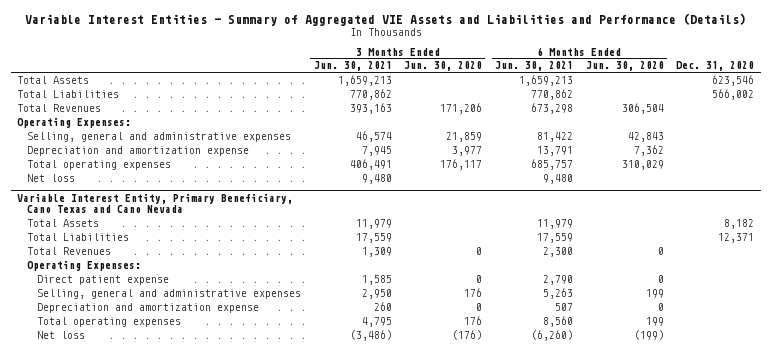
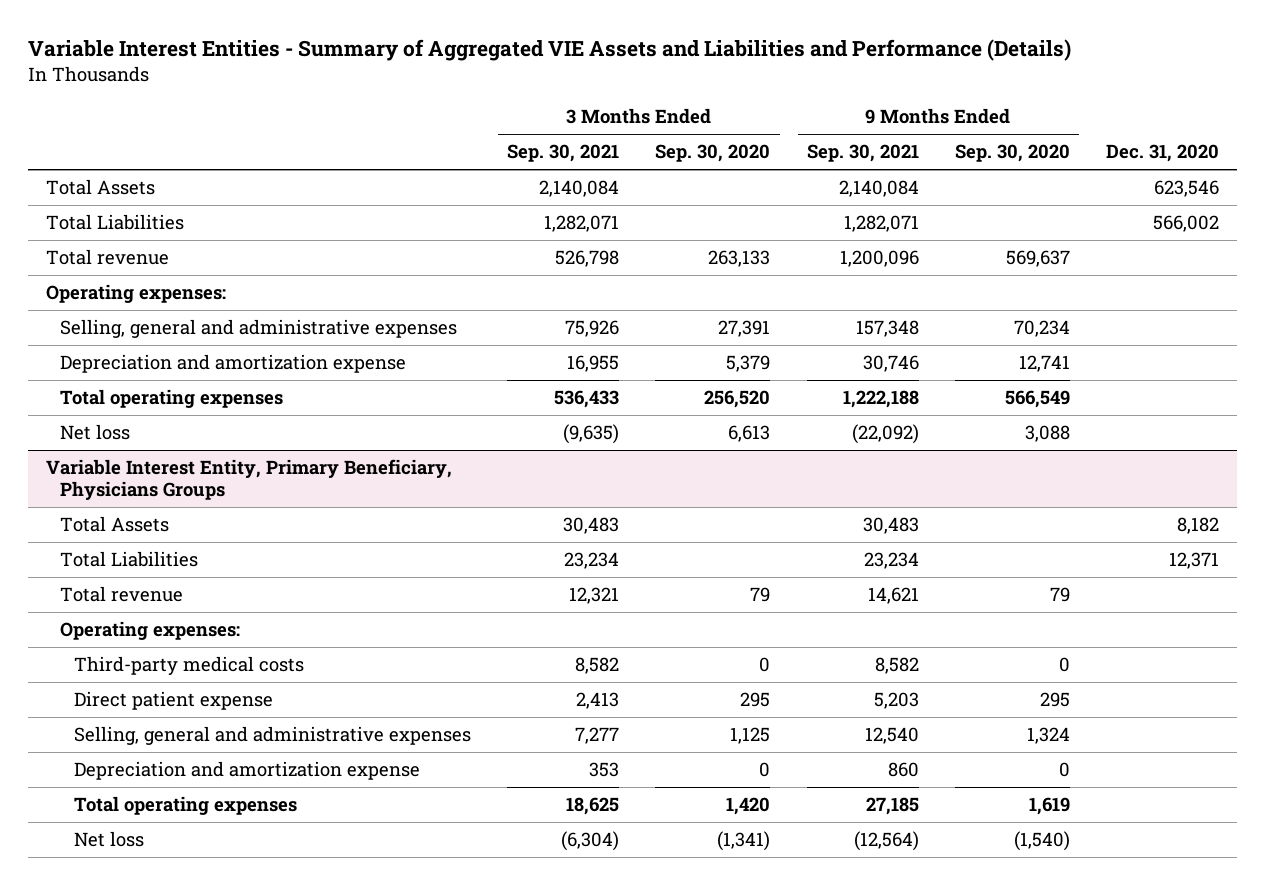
- | 3 Months Ended Jun. 30, 2021 | 3 Months Ended Jun. 30, 2020 | 6 Months Ended Jun. 30, 2021 | 6 Months Ended Jun. 30, 2020 | Dec. 31, 2020
+ | 3 Months Ended Sep. 30, 2021 | 3 Months Ended Sep. 30, 2020 | 9 Months Ended Sep. 30, 2021 | 9 Months Ended Sep. 30, 2020 | Dec. 31, 2020
- Total Revenues | 393,163 | 171,206 | 673,298 | 306,504 |
- Operating Expenses:
+ Total revenue | 526,798 | 263,133 | 1,200,096 | 569,637 |
+ Operating expenses:
- Variable Interest Entity, Primary Beneficiary, Cano Texas and Cano Nevada
+ Variable Interest Entity, Primary Beneficiary, Physicians Groups
- Total Revenues | 1,309 | 0 | 2,300 | 0 |
- Operating Expenses:
+ Total revenue | 12,321 | 79 | 14,621 | 79 |
+ Operating expenses:
+ Third-party medical costs | 8,582 | 0 | 8,582 | 0 |

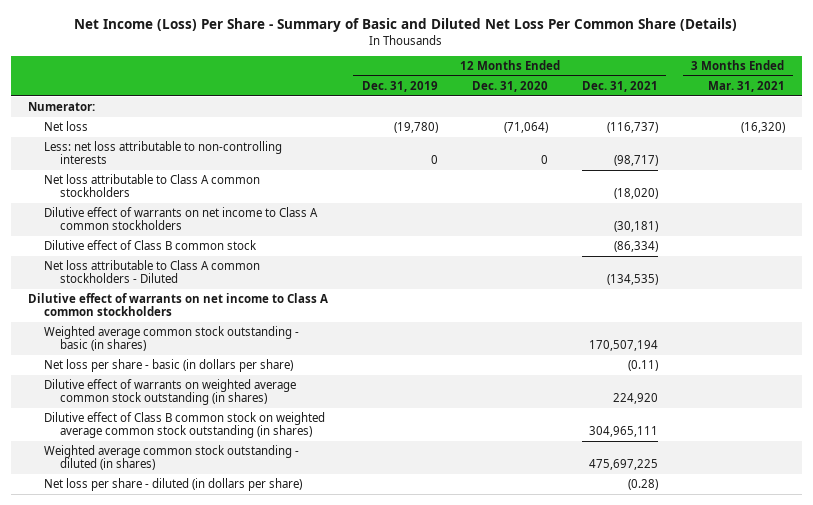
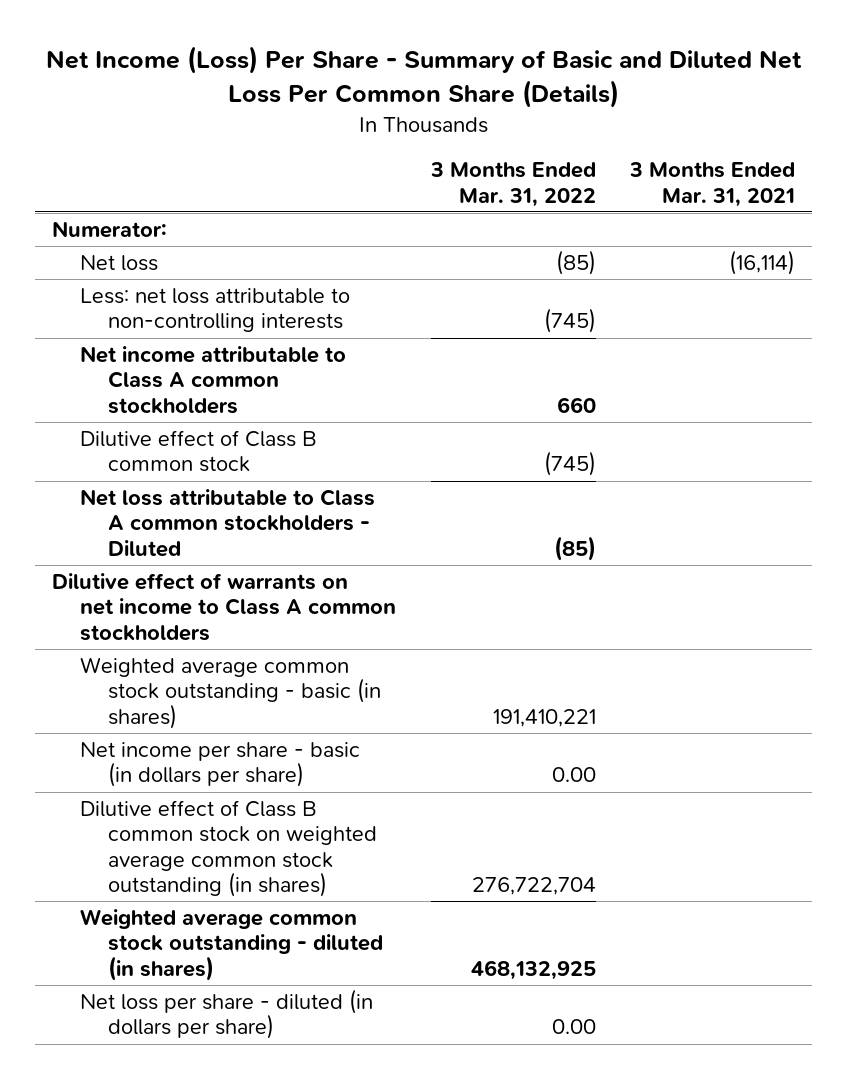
- | 12 Months Ended Dec. 31, 2019 | 12 Months Ended Dec. 31, 2020 | 12 Months Ended Dec. 31, 2021 | 3 Months Ended Mar. 31, 2021
+ | 3 Months Ended Mar. 31, 2022 | 3 Months Ended Mar. 31, 2021
- Net loss | (19,780) | (71,064) | (116,737) | (16,320)
+ Net loss | (85) | (16,114)
- Net loss attributable to Class A common stockholders | | | (18,020) |
- Dilutive effect of warrants on net income to Class A common stockholders | | | (30,181) |
+ Net income attributable to Class A common stockholders | 660 |
- Net loss per share - basic (in dollars per share) | | | (0.11) |
- Dilutive effect of warrants on weighted average common stock outstanding (in shares) | | | 224,920 |
+ Net income per share - basic (in dollars per share) | 0.00 |

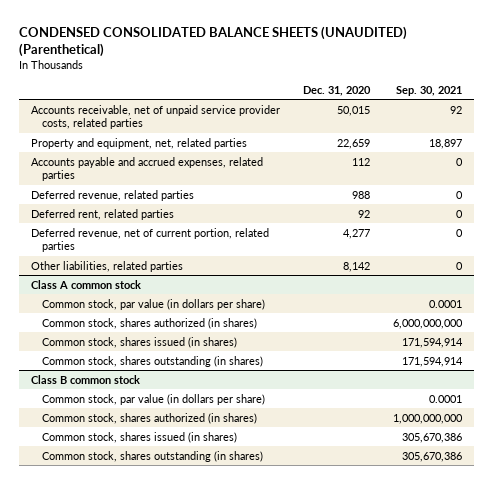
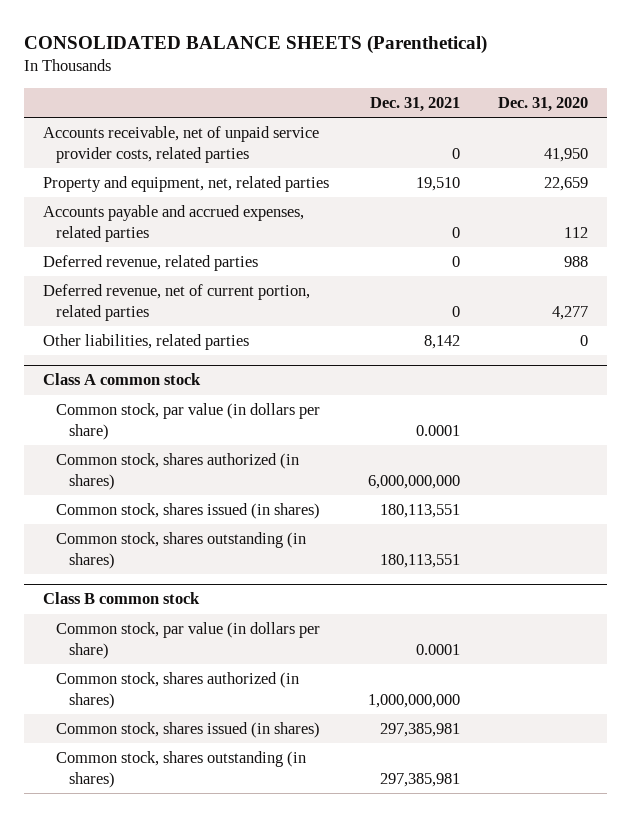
- CONDENSED CONSOLIDATED BALANCE SHEETS (UNAUDITED) (Parenthetical)
+ CONSOLIDATED BALANCE SHEETS (Parenthetical)
- | Dec. 31, 2020 | Sep. 30, 2021
+ | Dec. 31, 2021 | Dec. 31, 2020
- Accounts receivable, net of unpaid service provider costs, related parties | 50,015 | 92
+ Accounts receivable, net of unpaid service provider costs, related parties | 0 | 41,950
- Deferred rent, related parties | 92 | 0
- Other liabilities, related parties | 8,142 | 0
+ Other liabilities, related parties | 8,142 | 0

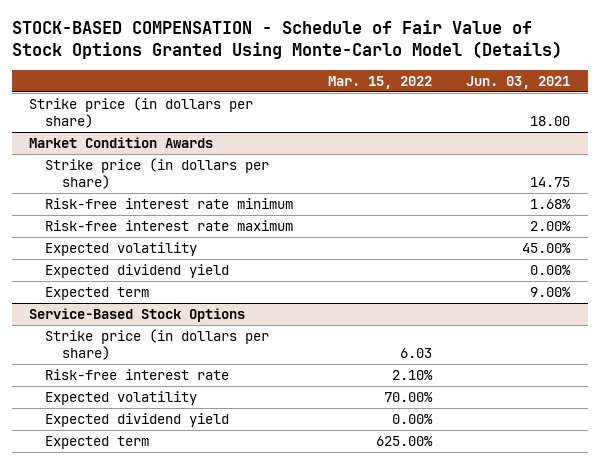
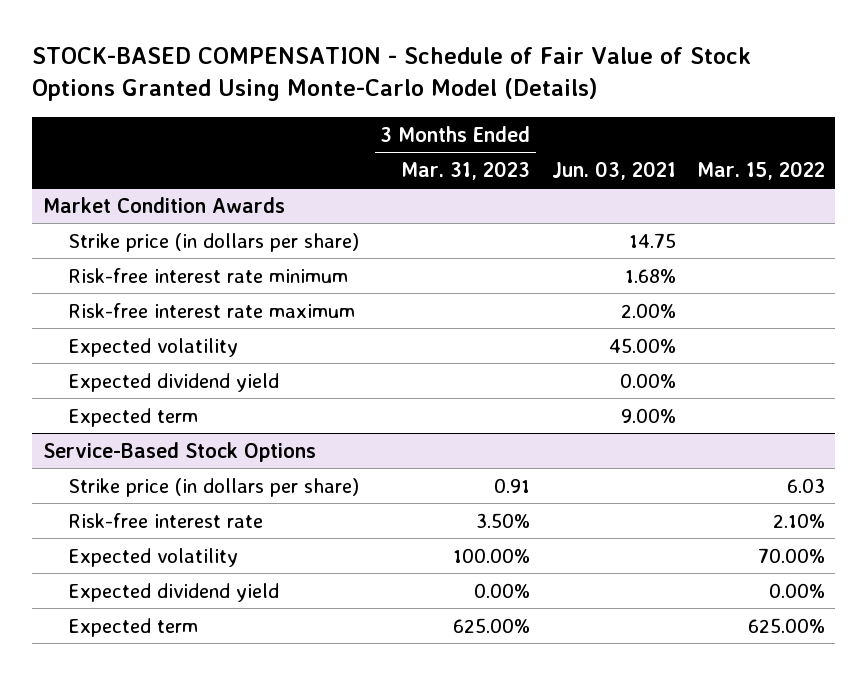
- | Mar. 15, 2022 | Jun. 03, 2021
+ | 3 Months Ended Mar. 31, 2023 | Jun. 03, 2021 | Mar. 15, 2022
- Strike price (in dollars per share) | | 18.00

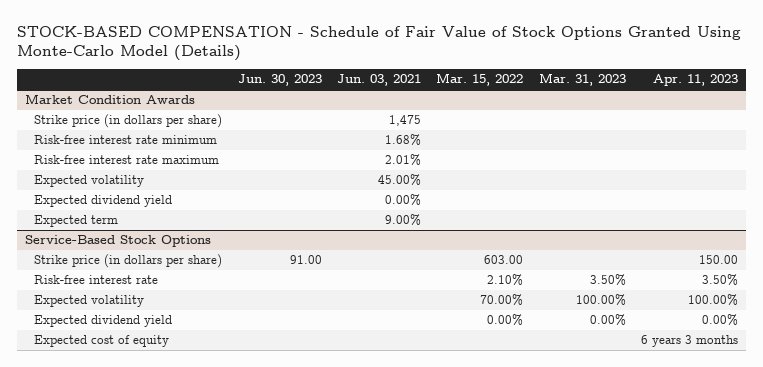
- | 3 Months Ended Mar. 31, 2023 | Jun. 03, 2021 | Mar. 15, 2022
+ | Jun. 30, 2023 | Jun. 03, 2021 | Mar. 15, 2022 | Mar. 31, 2023 | Apr. 11, 2023
@ Market Condition Awards
- Strike price (in dollars per share) | | 14.75 |
+ Strike price (in dollars per share) | | 1,475 | | |
- Risk-free interest rate maximum | | 2.00% |
+ Risk-free interest rate maximum | | 2.01% | | |
@ Service-Based Stock Options
- Strike price (in dollars per share) | 0.91 | | 6.03
+ Strike price (in dollars per share) | 91.00 | | 603.00 | | 150.00
- Expected term | 625.00% | | 625.00%
+ Expected cost of equity | | | | | 6 years 3 months

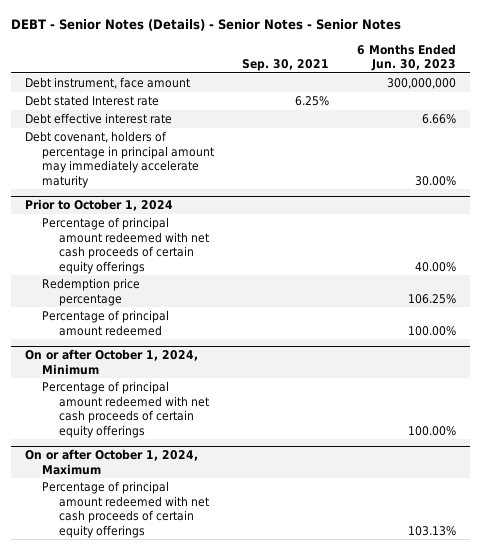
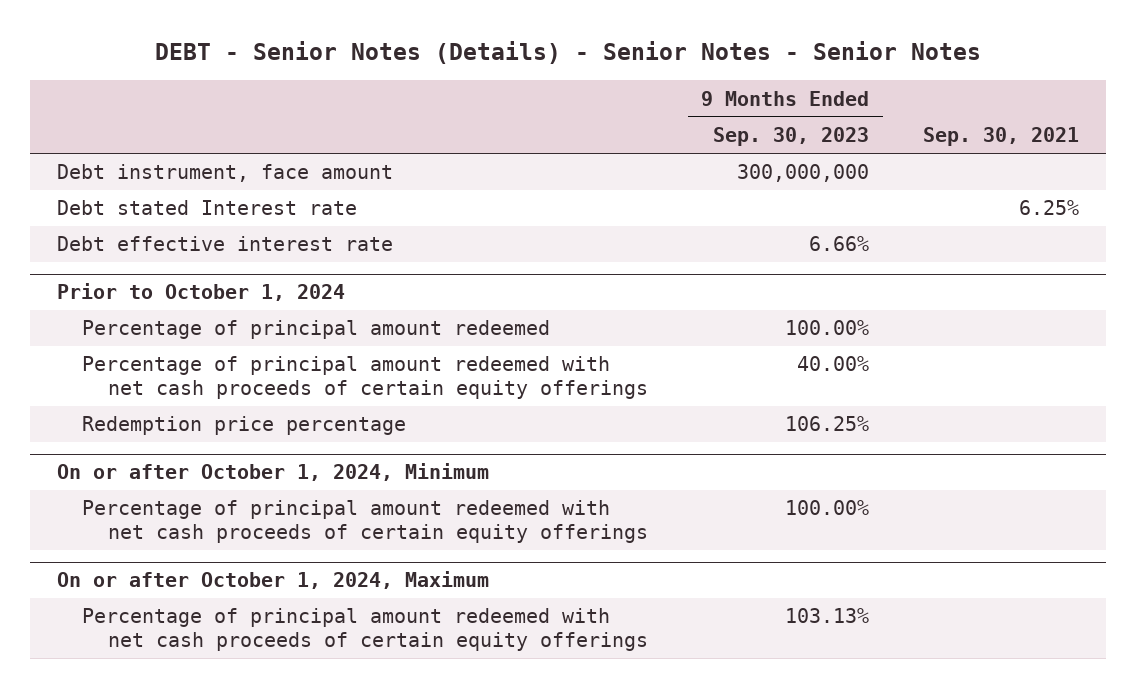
- | Sep. 30, 2021 | 6 Months Ended Jun. 30, 2023
+ | 9 Months Ended Sep. 30, 2023 | Sep. 30, 2021
- Debt covenant, holders of percentage in principal amount may immediately accelerate maturity | | 30.00%
@ Prior to October 1, 2024
moved up: Percentage of principal amount redeemed | 100.00% |

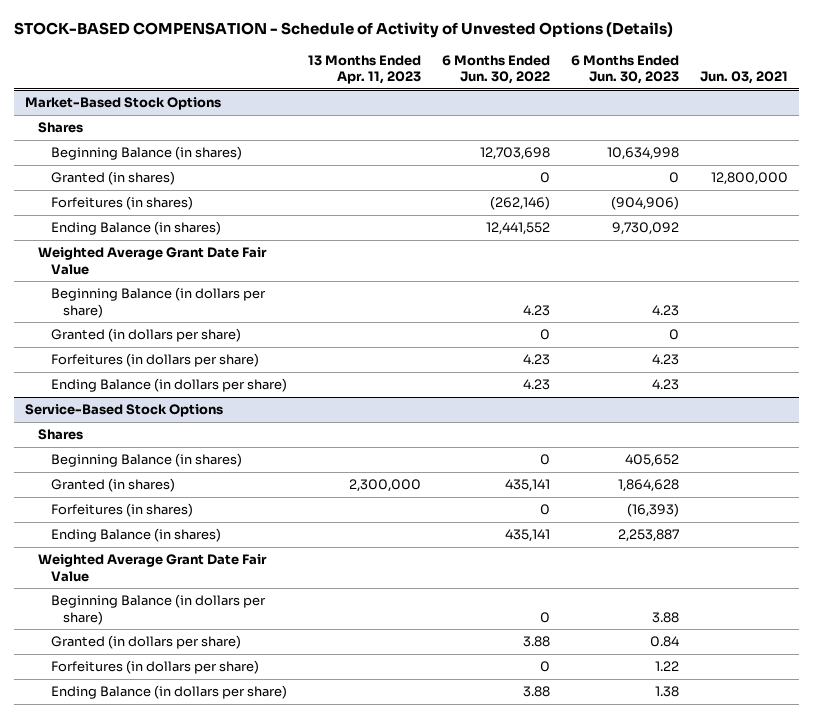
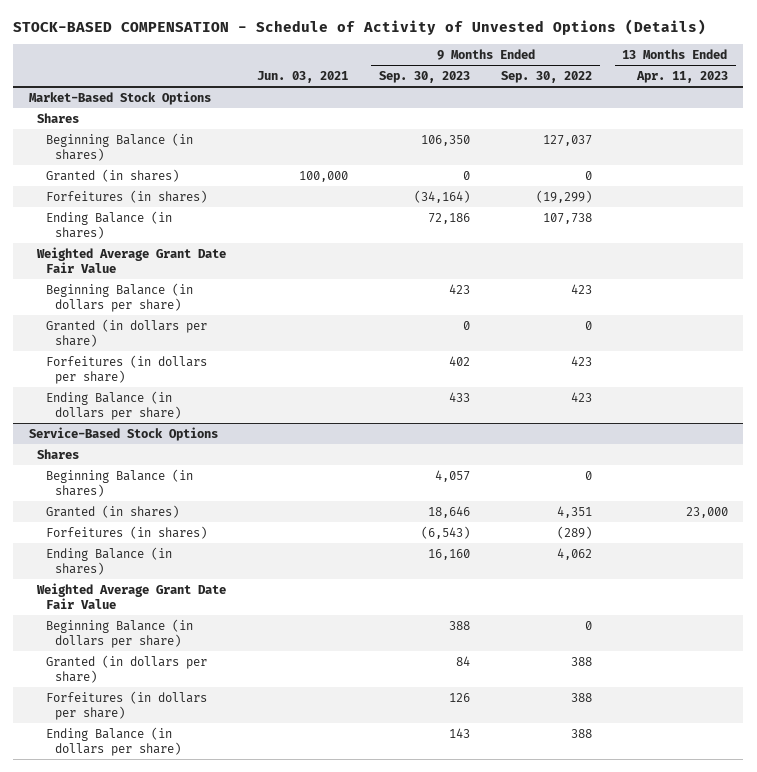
- | 13 Months Ended Apr. 11, 2023 | 6 Months Ended Jun. 30, 2022 | 6 Months Ended Jun. 30, 2023 | Jun. 03, 2021
+ | Jun. 03, 2021 | 9 Months Ended Sep. 30, 2023 | 9 Months Ended Sep. 30, 2022 | 13 Months Ended Apr. 11, 2023
@ Market-Based Stock Options
- Granted (in shares) | | 0 | 0 | 12,800,000
+ Granted (in shares) | 100,000 | 0 | 0 |
@ Service-Based Stock Options
- Granted (in shares) | 2,300,000 | 435,141 | 1,864,628 |
+ Granted (in shares) | | 18,646 | 4,351 | 23,000

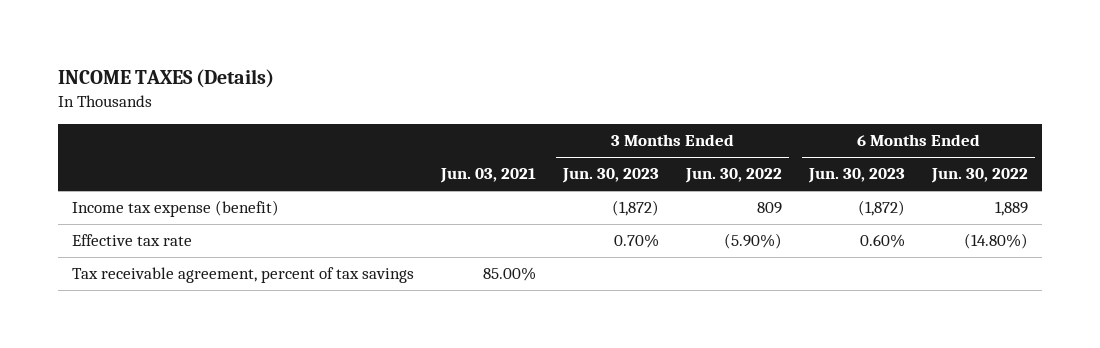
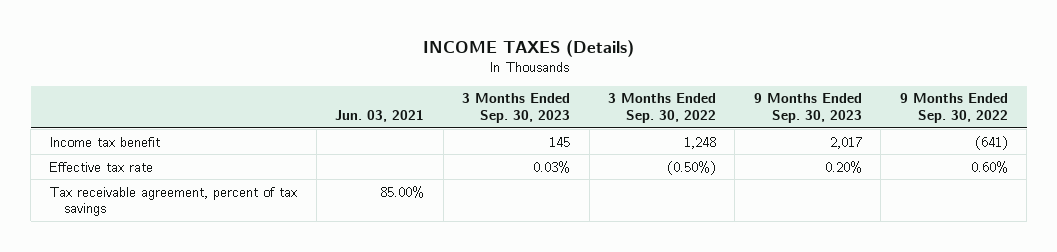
- | Jun. 03, 2021 | 3 Months Ended Jun. 30, 2023 | 3 Months Ended Jun. 30, 2022 | 6 Months Ended Jun. 30, 2023 | 6 Months Ended Jun. 30, 2022
+ | Jun. 03, 2021 | 3 Months Ended Sep. 30, 2023 | 3 Months Ended Sep. 30, 2022 | 9 Months Ended Sep. 30, 2023 | 9 Months Ended Sep. 30, 2022
- Income tax expense (benefit) | | (1,872) | 809 | (1,872) | 1,889
+ Income tax benefit | | 145 | 1,248 | 2,017 | (641)

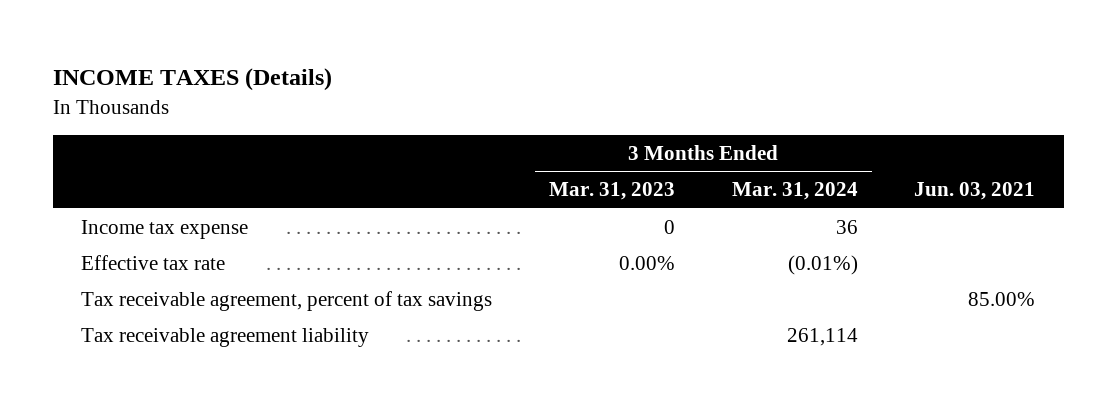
- | Jun. 03, 2021 | 3 Months Ended Sep. 30, 2023 | 3 Months Ended Sep. 30, 2022 | 9 Months Ended Sep. 30, 2023 | 9 Months Ended Sep. 30, 2022
+ | 3 Months Ended Mar. 31, 2023 | 3 Months Ended Mar. 31, 2024 | Jun. 03, 2021
- Income tax benefit | | 145 | 1,248 | 2,017 | (641)
+ Income tax expense | 0 | 36 |
+ Tax receivable agreement liability | | 261,114 |

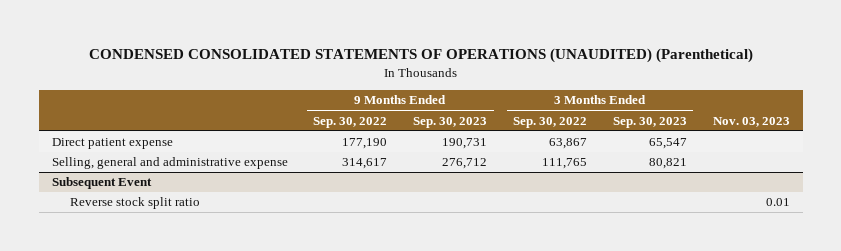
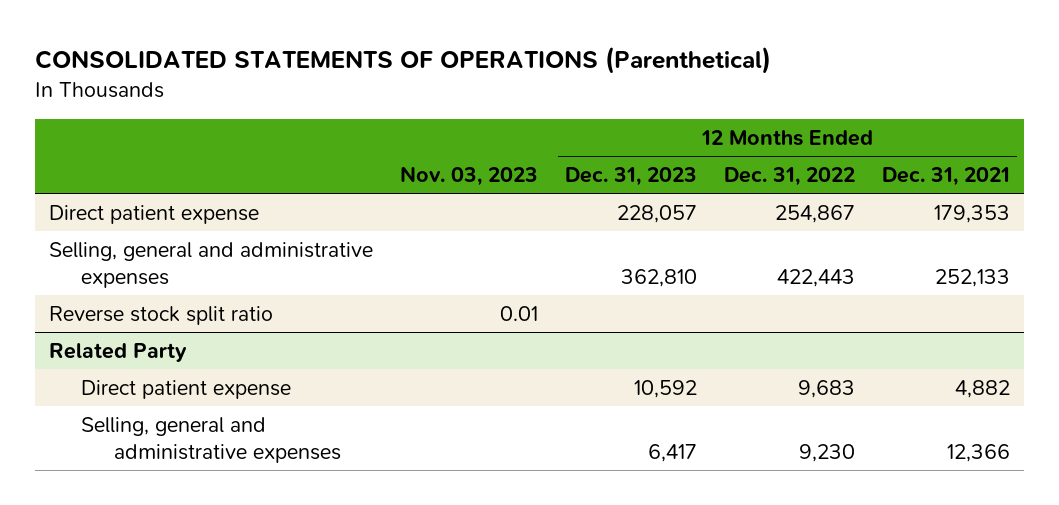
- CONDENSED CONSOLIDATED STATEMENTS OF OPERATIONS (UNAUDITED) (Parenthetical)
+ CONSOLIDATED STATEMENTS OF OPERATIONS (Parenthetical)
- | 9 Months Ended Sep. 30, 2022 | 9 Months Ended Sep. 30, 2023 | 3 Months Ended Sep. 30, 2022 | 3 Months Ended Sep. 30, 2023 | Nov. 03, 2023
+ | Nov. 03, 2023 | 12 Months Ended Dec. 31, 2023 | 12 Months Ended Dec. 31, 2022 | 12 Months Ended Dec. 31, 2021
- Selling, general and administrative expense | 314,617 | 276,712 | 111,765 | 80,821 |
- Subsequent Event
- Reverse stock split ratio | | | | | 0.01
+ Selling, general and administrative expenses | | 362,810 | 422,443 | 252,133
+ Reverse stock split ratio | 0.01 | | |
+ Related Party
+ Direct patient expense | | 10,592 | 9,683 | 4,882
+ Selling, general and administrative expenses | | 6,417 | 9,230 | 12,366

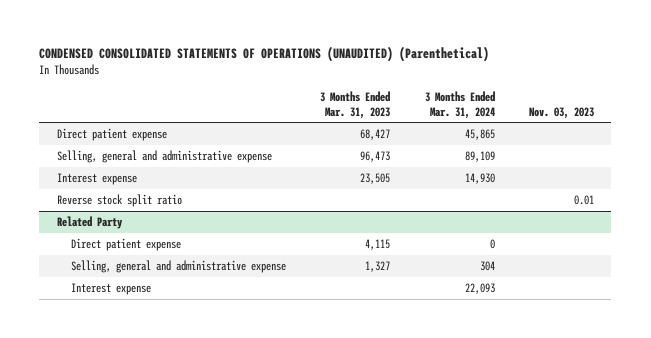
- CONSOLIDATED STATEMENTS OF OPERATIONS (Parenthetical)
+ CONDENSED CONSOLIDATED STATEMENTS OF OPERATIONS (UNAUDITED) (Parenthetical)
- | Nov. 03, 2023 | 12 Months Ended Dec. 31, 2023 | 12 Months Ended Dec. 31, 2022 | 12 Months Ended Dec. 31, 2021
+ | 3 Months Ended Mar. 31, 2023 | 3 Months Ended Mar. 31, 2024 | Nov. 03, 2023
- Selling, general and administrative expenses | | 362,810 | 422,443 | 252,133
+ Selling, general and administrative expense | 96,473 | 89,109 |
+ Interest expense | 23,505 | 14,930 |
@ Related Party
- Selling, general and administrative expenses | | 6,417 | 9,230 | 12,366
+ Selling, general and administrative expense | 1,327 | 304 |
+ Interest expense | | 22,093 |

